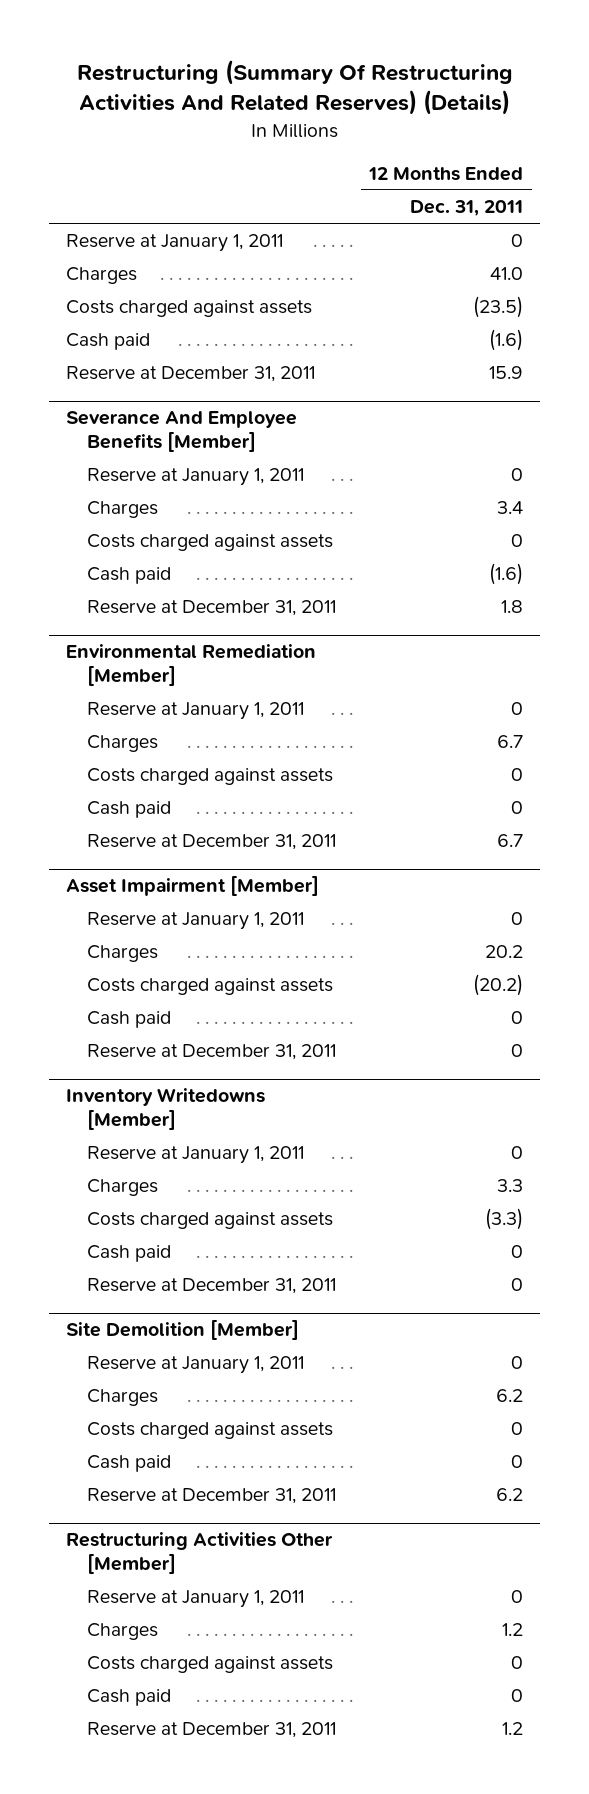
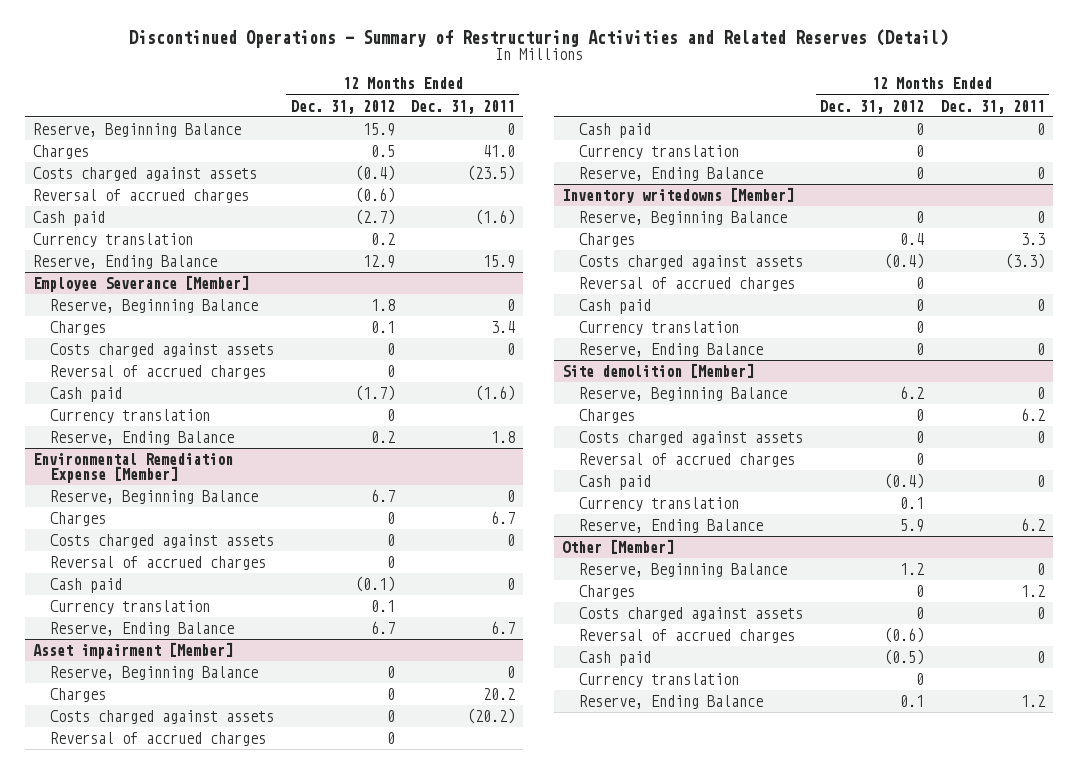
- Restructuring (Summary Of Restructuring Activities And Related Reserves) (Details)
+ Discontinued Operations - Summary of Restructuring Activities and Related Reserves (Detail)
- | 12 Months Ended Dec. 31, 2011
+ | 12 Months Ended Dec. 31, 2012 | 12 Months Ended Dec. 31, 2011
- Reserve at January 1, 2011 | 0
+ Reserve, Beginning Balance | 15.9 | 0
+ Reversal of accrued charges | (0.6) |
- Reserve at December 31, 2011 | 15.9
- Severance And Employee Benefits [Member]
- Reserve at January 1, 2011 | 0
+ Currency translation | 0.2 |
+ Reserve, Ending Balance | 12.9 | 15.9
+ Employee Severance [Member]
+ Reserve, Beginning Balance | 1.8 | 0
+ Reversal of accrued charges | 0 |
- Reserve at December 31, 2011 | 1.8
- Environmental Remediation [Member]
- Reserve at January 1, 2011 | 0
+ Currency translation | 0 |
+ Reserve, Ending Balance | 0.2 | 1.8
+ Environmental Remediation Expense [Member]
+ Reserve, Beginning Balance | 6.7 | 0
+ Reversal of accrued charges | 0 |
- Reserve at December 31, 2011 | 6.7
- Asset Impairment [Member]
- Reserve at January 1, 2011 | 0
+ Currency translation | 0.1 |
+ Reserve, Ending Balance | 6.7 | 6.7
+ Asset impairment [Member]
+ Reserve, Beginning Balance | 0 | 0
+ Reversal of accrued charges | 0 |
- Reserve at December 31, 2011 | 0
- Inventory Writedowns [Member]
- Reserve at January 1, 2011 | 0
+ Currency translation | 0 |
+ Reserve, Ending Balance | 0 | 0
+ Inventory writedowns [Member]
+ Reserve, Beginning Balance | 0 | 0
+ Reversal of accrued charges | 0 |
- Reserve at December 31, 2011 | 0
- Site Demolition [Member]
- Reserve at January 1, 2011 | 0
+ Currency translation | 0 |
+ Reserve, Ending Balance | 0 | 0
+ Site demolition [Member]
+ Reserve, Beginning Balance | 6.2 | 0
+ Reversal of accrued charges | 0 |
- Reserve at December 31, 2011 | 6.2
- Restructuring Activities Other [Member]
- Reserve at January 1, 2011 | 0
+ Currency translation | 0.1 |
+ Reserve, Ending Balance | 5.9 | 6.2
+ Other [Member]
+ Reserve, Beginning Balance | 1.2 | 0
+ Reversal of accrued charges | (0.6) |
- Reserve at December 31, 2011 | 1.2
+ Currency translation | 0 |
+ Reserve, Ending Balance | 0.1 | 1.2

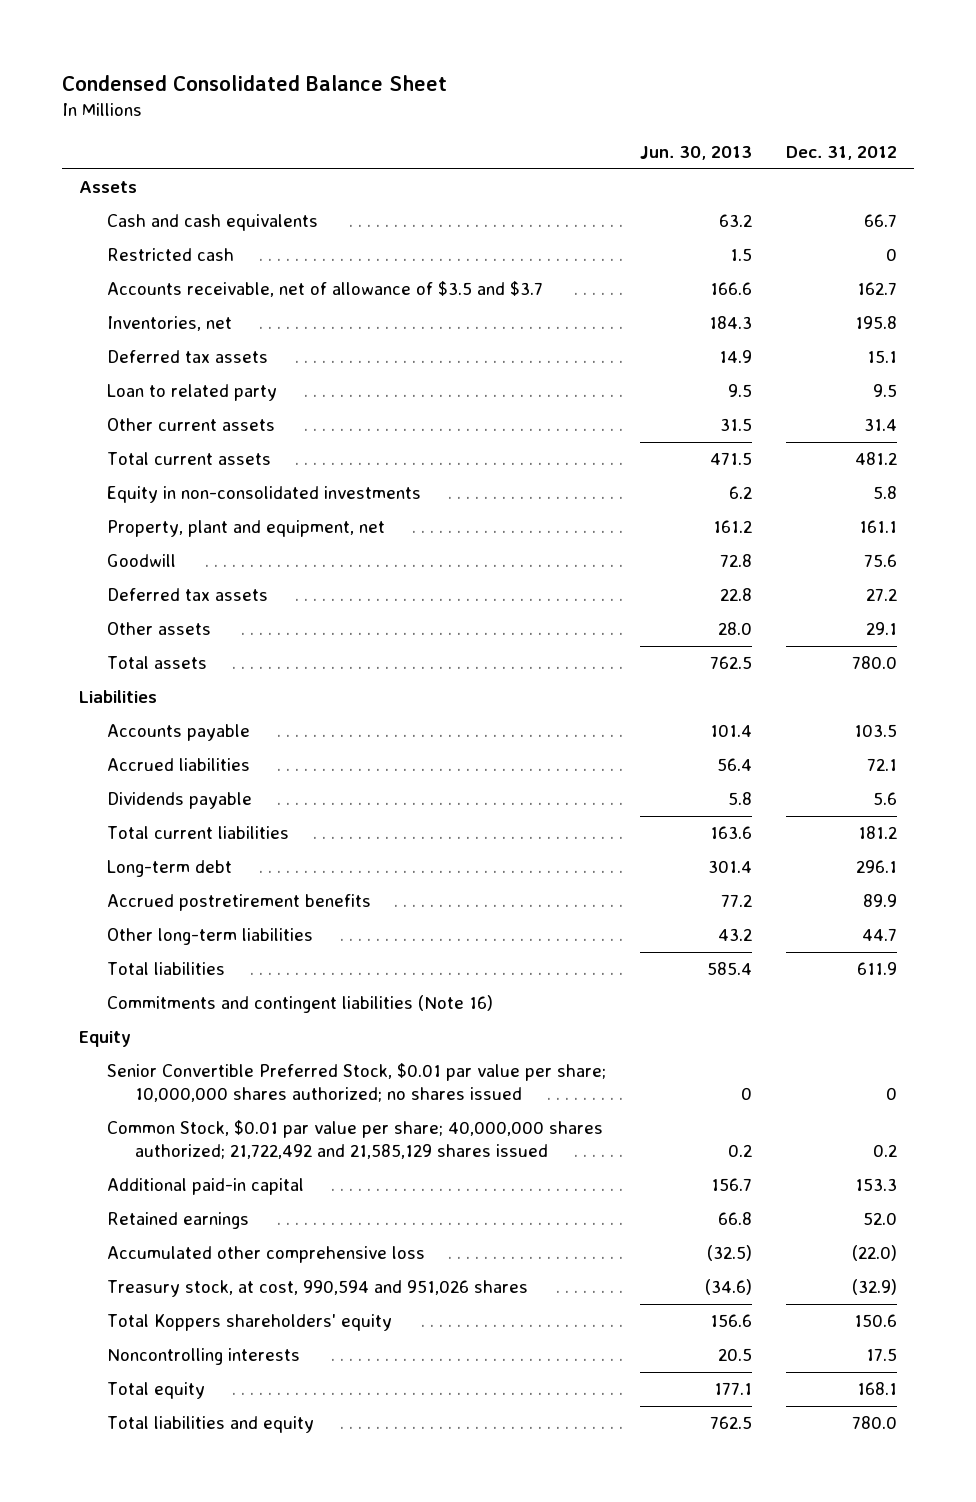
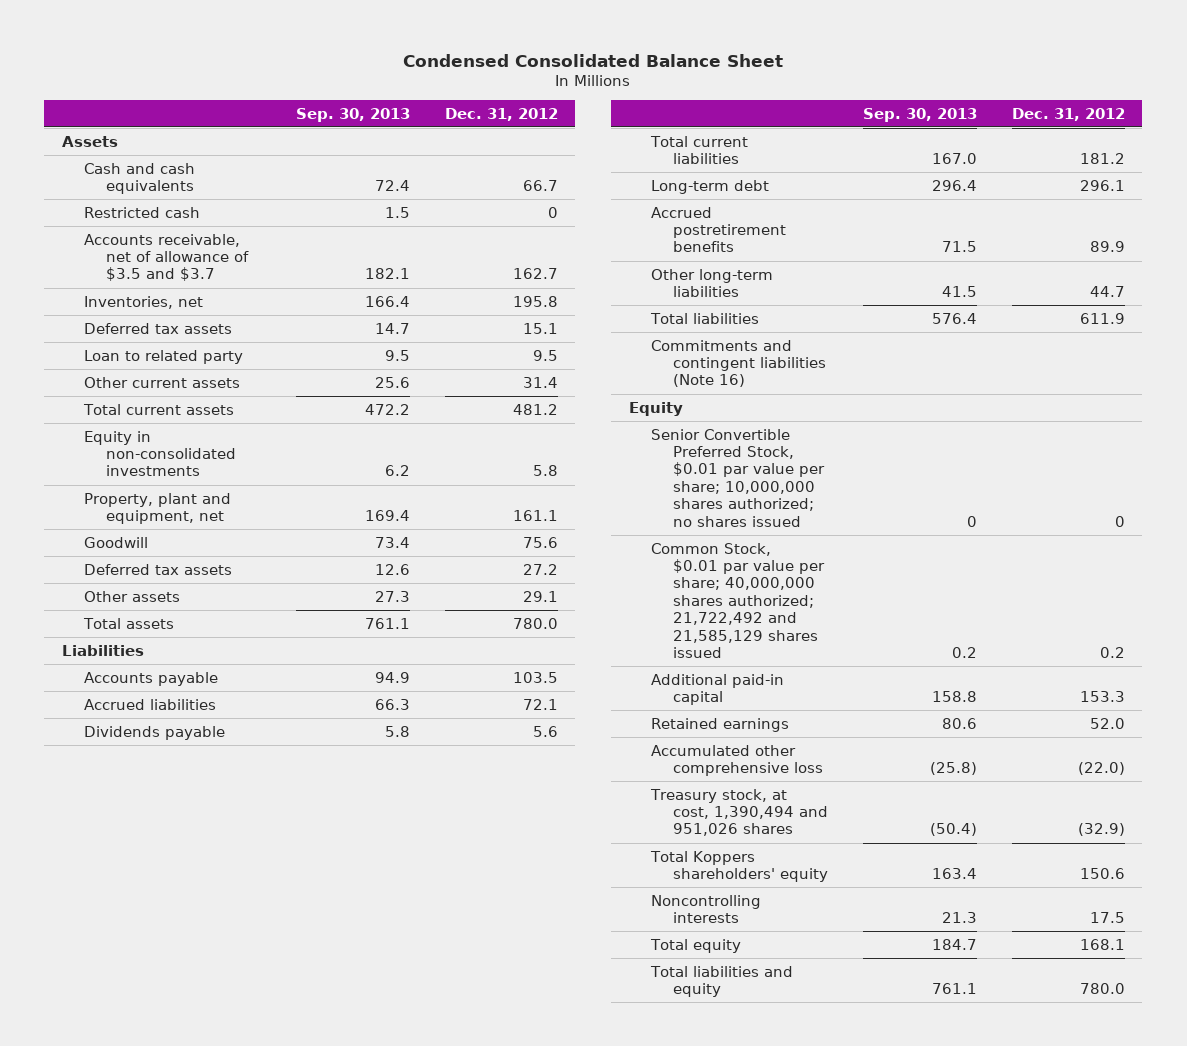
- | Jun. 30, 2013 | Dec. 31, 2012
+ | Sep. 30, 2013 | Dec. 31, 2012
- Treasury stock, at cost, 990,594 and 951,026 shares | (34.6) | (32.9)
+ Treasury stock, at cost, 1,390,494 and 951,026 shares | (50.4) | (32.9)

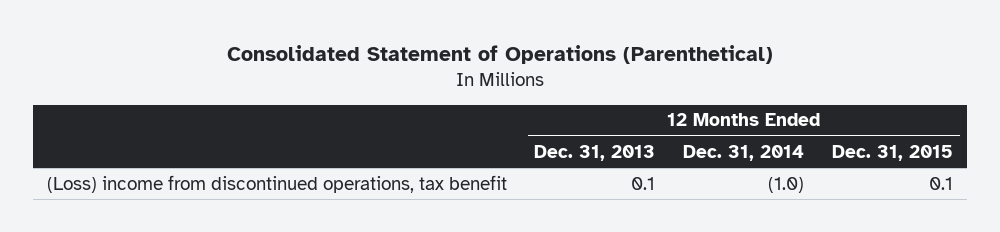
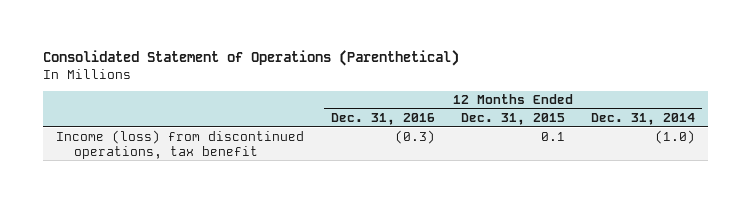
- | 12 Months Ended Dec. 31, 2013 | 12 Months Ended Dec. 31, 2014 | 12 Months Ended Dec. 31, 2015
+ | 12 Months Ended Dec. 31, 2016 | 12 Months Ended Dec. 31, 2015 | 12 Months Ended Dec. 31, 2014
- (Loss) income from discontinued operations, tax benefit | 0.1 | (1.0) | 0.1
+ Income (loss) from discontinued operations, tax benefit | (0.3) | 0.1 | (1.0)

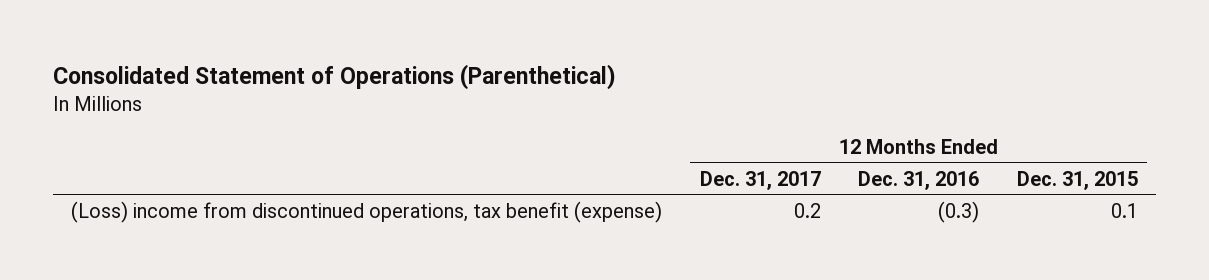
- | 12 Months Ended Dec. 31, 2016 | 12 Months Ended Dec. 31, 2015 | 12 Months Ended Dec. 31, 2014
+ | 12 Months Ended Dec. 31, 2017 | 12 Months Ended Dec. 31, 2016 | 12 Months Ended Dec. 31, 2015
- Income (loss) from discontinued operations, tax benefit | (0.3) | 0.1 | (1.0)
+ (Loss) income from discontinued operations, tax benefit (expense) | 0.2 | (0.3) | 0.1

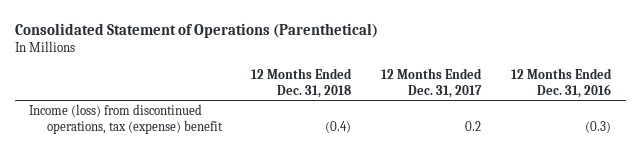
- | 12 Months Ended Dec. 31, 2017 | 12 Months Ended Dec. 31, 2016 | 12 Months Ended Dec. 31, 2015
+ | 12 Months Ended Dec. 31, 2018 | 12 Months Ended Dec. 31, 2017 | 12 Months Ended Dec. 31, 2016
- (Loss) income from discontinued operations, tax benefit (expense) | 0.2 | (0.3) | 0.1
+ Income (loss) from discontinued operations, tax (expense) benefit | (0.4) | 0.2 | (0.3)

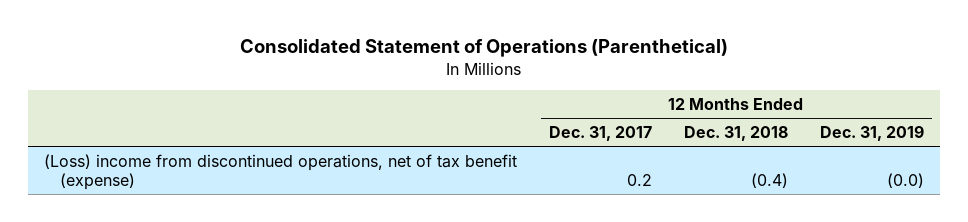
- | 12 Months Ended Dec. 31, 2018 | 12 Months Ended Dec. 31, 2017 | 12 Months Ended Dec. 31, 2016
+ | 12 Months Ended Dec. 31, 2017 | 12 Months Ended Dec. 31, 2018 | 12 Months Ended Dec. 31, 2019
- Income (loss) from discontinued operations, tax (expense) benefit | (0.4) | 0.2 | (0.3)
+ (Loss) income from discontinued operations, net of tax benefit (expense) | 0.2 | (0.4) | (0.0)

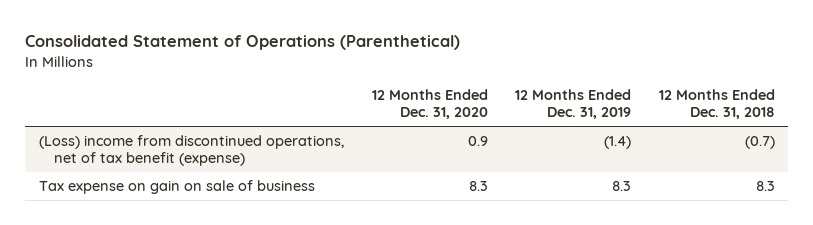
- | 12 Months Ended Dec. 31, 2017 | 12 Months Ended Dec. 31, 2018 | 12 Months Ended Dec. 31, 2019
+ | 12 Months Ended Dec. 31, 2020 | 12 Months Ended Dec. 31, 2019 | 12 Months Ended Dec. 31, 2018
- (Loss) income from discontinued operations, net of tax benefit (expense) | 0.2 | (0.4) | (0.0)
+ (Loss) income from discontinued operations, net of tax benefit (expense) | 0.9 | (1.4) | (0.7)
+ Tax expense on gain on sale of business | 8.3 | 8.3 | 8.3

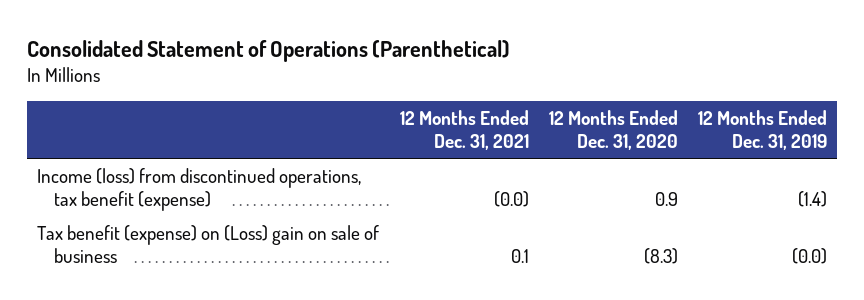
- | 12 Months Ended Dec. 31, 2020 | 12 Months Ended Dec. 31, 2019 | 12 Months Ended Dec. 31, 2018
+ | 12 Months Ended Dec. 31, 2021 | 12 Months Ended Dec. 31, 2020 | 12 Months Ended Dec. 31, 2019
- (Loss) income from discontinued operations, net of tax benefit (expense) | 0.9 | (1.4) | (0.7)
- Tax expense on gain on sale of business | 8.3 | 8.3 | 8.3
+ Income (loss) from discontinued operations, tax benefit (expense) | (0.0) | 0.9 | (1.4)
+ Tax benefit (expense) on (Loss) gain on sale of business | 0.1 | (8.3) | (0.0)

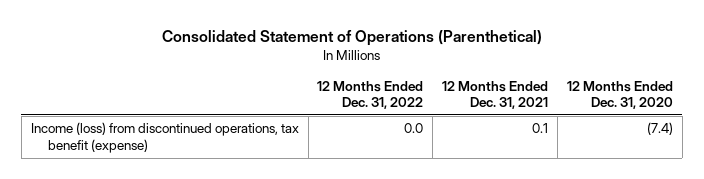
- | 12 Months Ended Dec. 31, 2021 | 12 Months Ended Dec. 31, 2020 | 12 Months Ended Dec. 31, 2019
+ | 12 Months Ended Dec. 31, 2022 | 12 Months Ended Dec. 31, 2021 | 12 Months Ended Dec. 31, 2020
- Income (loss) from discontinued operations, tax benefit (expense) | (0.0) | 0.9 | (1.4)
- Tax benefit (expense) on (Loss) gain on sale of business | 0.1 | (8.3) | (0.0)
+ Income (loss) from discontinued operations, tax benefit (expense) | 0.0 | 0.1 | (7.4)

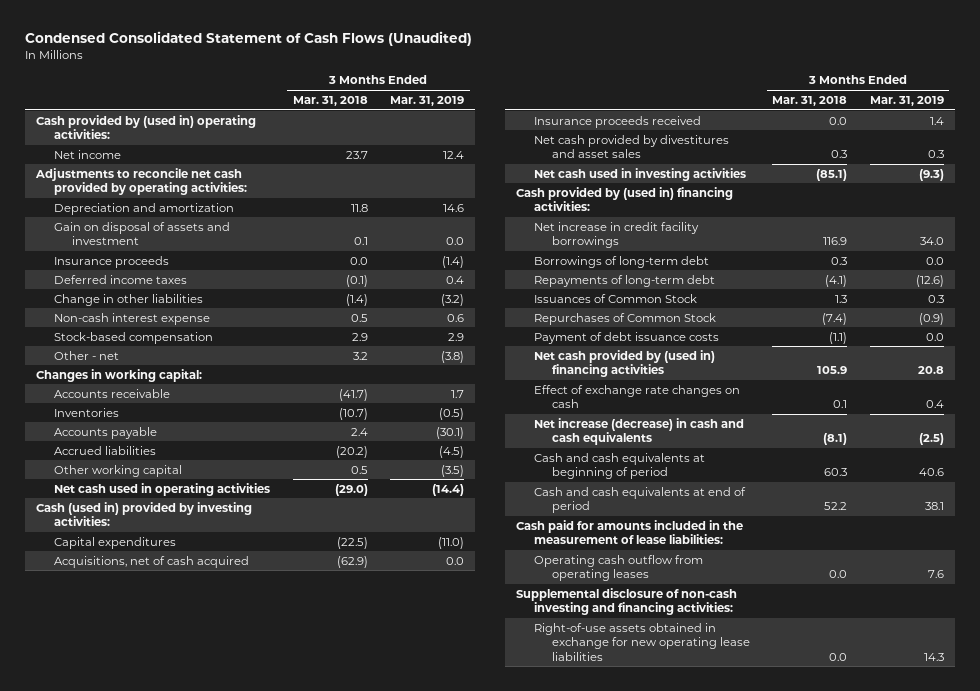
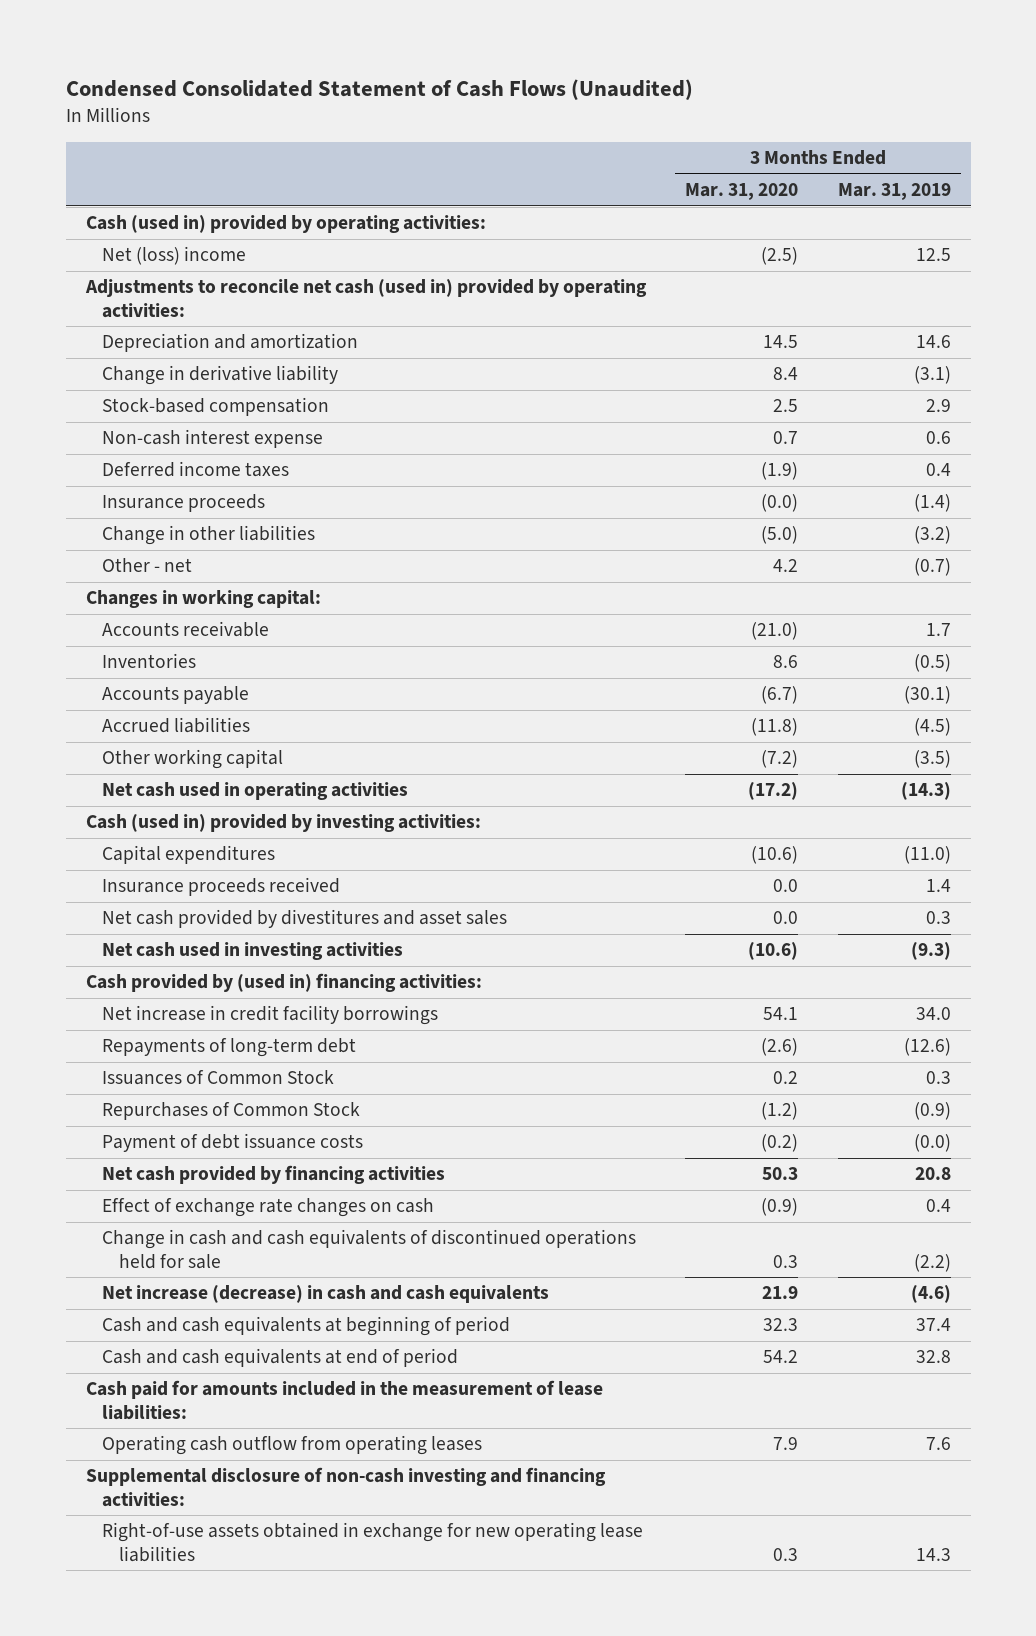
- | 3 Months Ended Mar. 31, 2018 | 3 Months Ended Mar. 31, 2019
+ | 3 Months Ended Mar. 31, 2020 | 3 Months Ended Mar. 31, 2019
- Cash provided by (used in) operating activities:
- Net income | 23.7 | 12.4
- Adjustments to reconcile net cash provided by operating activities:
+ Cash (used in) provided by operating activities:
+ Net (loss) income | (2.5) | 12.5
+ Adjustments to reconcile net cash (used in) provided by operating activities:
- Gain on disposal of assets and investment | 0.1 | 0.0
+ Change in derivative liability | 8.4 | (3.1)
moved up: Stock-based compensation | 2.5 | 2.9
moved up: Non-cash interest expense | 0.7 | 0.6
moved down: Insurance proceeds | (0.0) | (1.4)
- Other - net | 3.2 | (3.8)
+ Other - net | 4.2 | (0.7)
- Net cash used in operating activities | (29.0) | (14.4)
+ Net cash used in operating activities | (17.2) | (14.3)
- Acquisitions, net of cash acquired | (62.9) | 0.0
- Borrowings of long-term debt | 0.3 | 0.0
- Payment of debt issuance costs | (1.1) | 0.0
- Net cash provided by (used in) financing activities | 105.9 | 20.8
+ Payment of debt issuance costs | (0.2) | (0.0)
+ Net cash provided by financing activities | 50.3 | 20.8
- Net increase (decrease) in cash and cash equivalents | (8.1) | (2.5)
- Cash and cash equivalents at beginning of period | 60.3 | 40.6
- Cash and cash equivalents at end of period | 52.2 | 38.1
+ Change in cash and cash equivalents of discontinued operations held for sale | 0.3 | (2.2)
+ Net increase (decrease) in cash and cash equivalents | 21.9 | (4.6)
+ Cash and cash equivalents at beginning of period | 32.3 | 37.4
+ Cash and cash equivalents at end of period | 54.2 | 32.8

